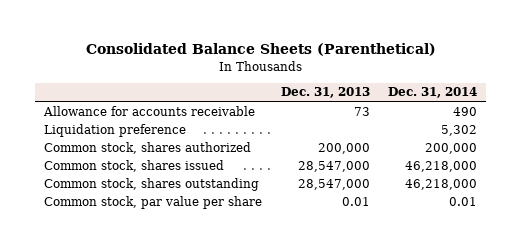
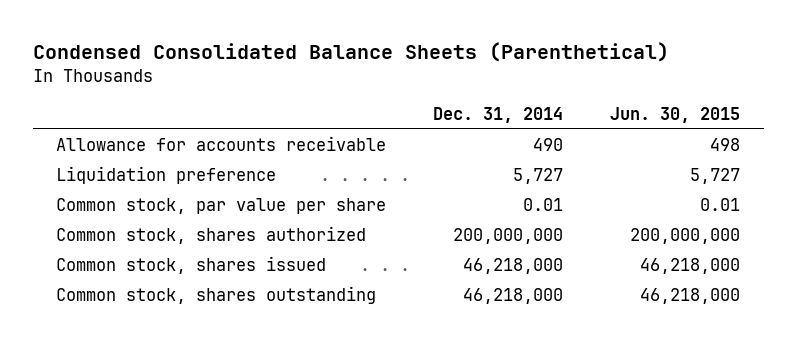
- Consolidated Balance Sheets (Parenthetical)
+ Condensed Consolidated Balance Sheets (Parenthetical)
- | Dec. 31, 2013 | Dec. 31, 2014
+ | Dec. 31, 2014 | Jun. 30, 2015
- Liquidation preference | | 5,302
- Common stock, shares authorized | 200,000 | 200,000
+ Liquidation preference | 5,727 | 5,727
moved up: Common stock, par value per share | 0.01 | 0.01
+ Common stock, shares authorized | 200,000,000 | 200,000,000

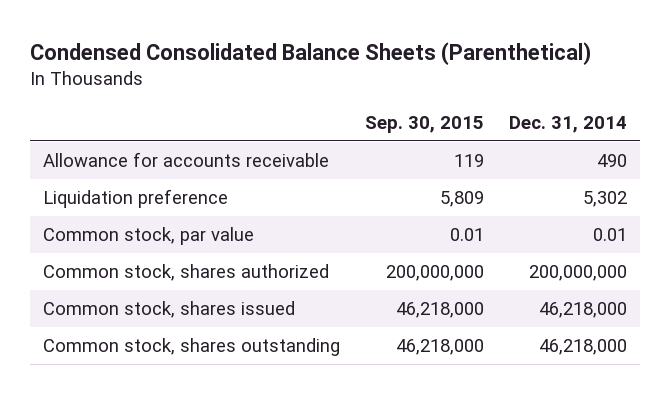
- | Dec. 31, 2014 | Jun. 30, 2015
+ | Sep. 30, 2015 | Dec. 31, 2014
- Liquidation preference | 5,727 | 5,727
- Common stock, par value per share | 0.01 | 0.01
+ Liquidation preference | 5,809 | 5,302
+ Common stock, par value | 0.01 | 0.01

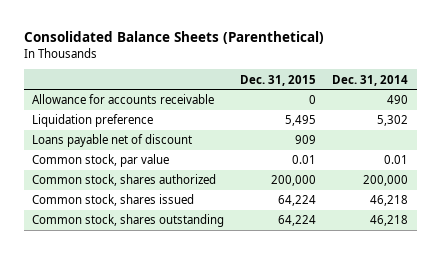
- Condensed Consolidated Balance Sheets (Parenthetical)
+ Consolidated Balance Sheets (Parenthetical)
- | Sep. 30, 2015 | Dec. 31, 2014
+ | Dec. 31, 2015 | Dec. 31, 2014
+ Loans payable net of discount | 909 |
- Common stock, shares authorized | 200,000,000 | 200,000,000
- Common stock, shares issued | 46,218,000 | 46,218,000
- Common stock, shares outstanding | 46,218,000 | 46,218,000
+ Common stock, shares authorized | 200,000 | 200,000
+ Common stock, shares issued | 64,224 | 46,218
+ Common stock, shares outstanding | 64,224 | 46,218

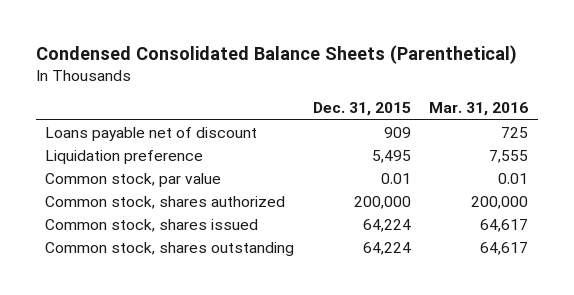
- Consolidated Balance Sheets (Parenthetical)
+ Condensed Consolidated Balance Sheets (Parenthetical)
- | Dec. 31, 2015 | Dec. 31, 2014
+ | Dec. 31, 2015 | Mar. 31, 2016
- Allowance for accounts receivable | 0 | 490
moved down: Liquidation preference | 5,495 | 7,555

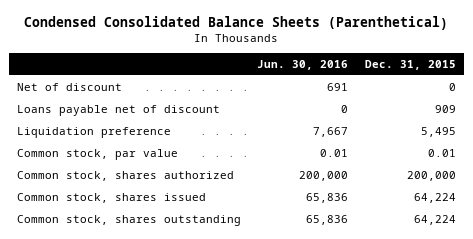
- | Dec. 31, 2015 | Mar. 31, 2016
+ | Jun. 30, 2016 | Dec. 31, 2015
+ Net of discount | 691 | 0

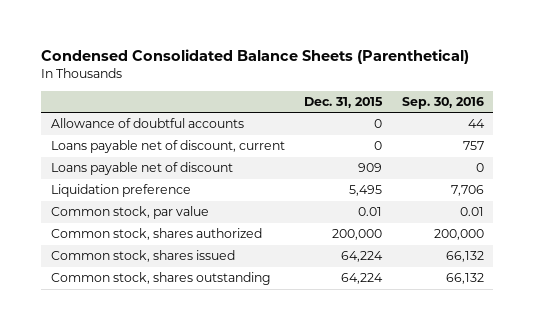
- | Jun. 30, 2016 | Dec. 31, 2015
+ | Dec. 31, 2015 | Sep. 30, 2016
- Net of discount | 691 | 0
+ Allowance of doubtful accounts | 0 | 44
+ Loans payable net of discount, current | 0 | 757

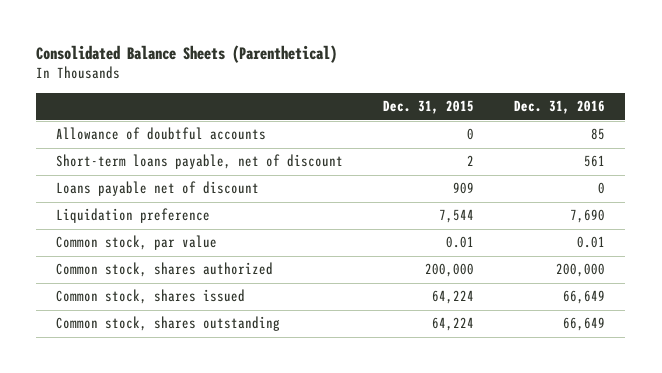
- Condensed Consolidated Balance Sheets (Parenthetical)
+ Consolidated Balance Sheets (Parenthetical)
- | Dec. 31, 2015 | Sep. 30, 2016
+ | Dec. 31, 2015 | Dec. 31, 2016
- Loans payable net of discount, current | 0 | 757
+ Short-term loans payable, net of discount | 2 | 561
- Liquidation preference | 5,495 | 7,706
+ Liquidation preference | 7,544 | 7,690

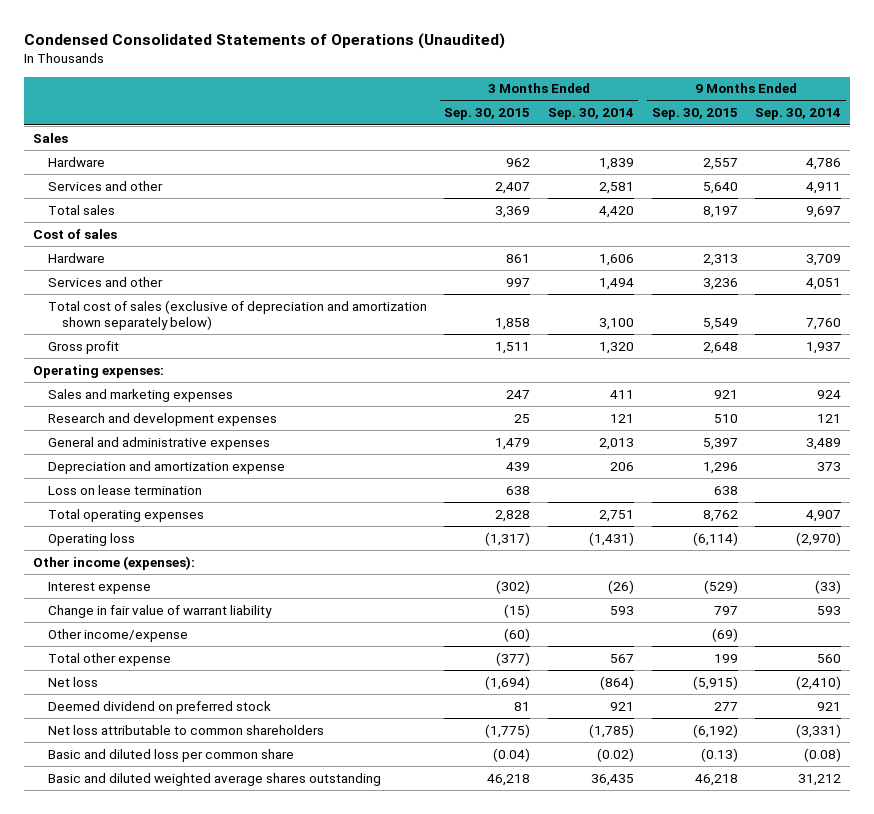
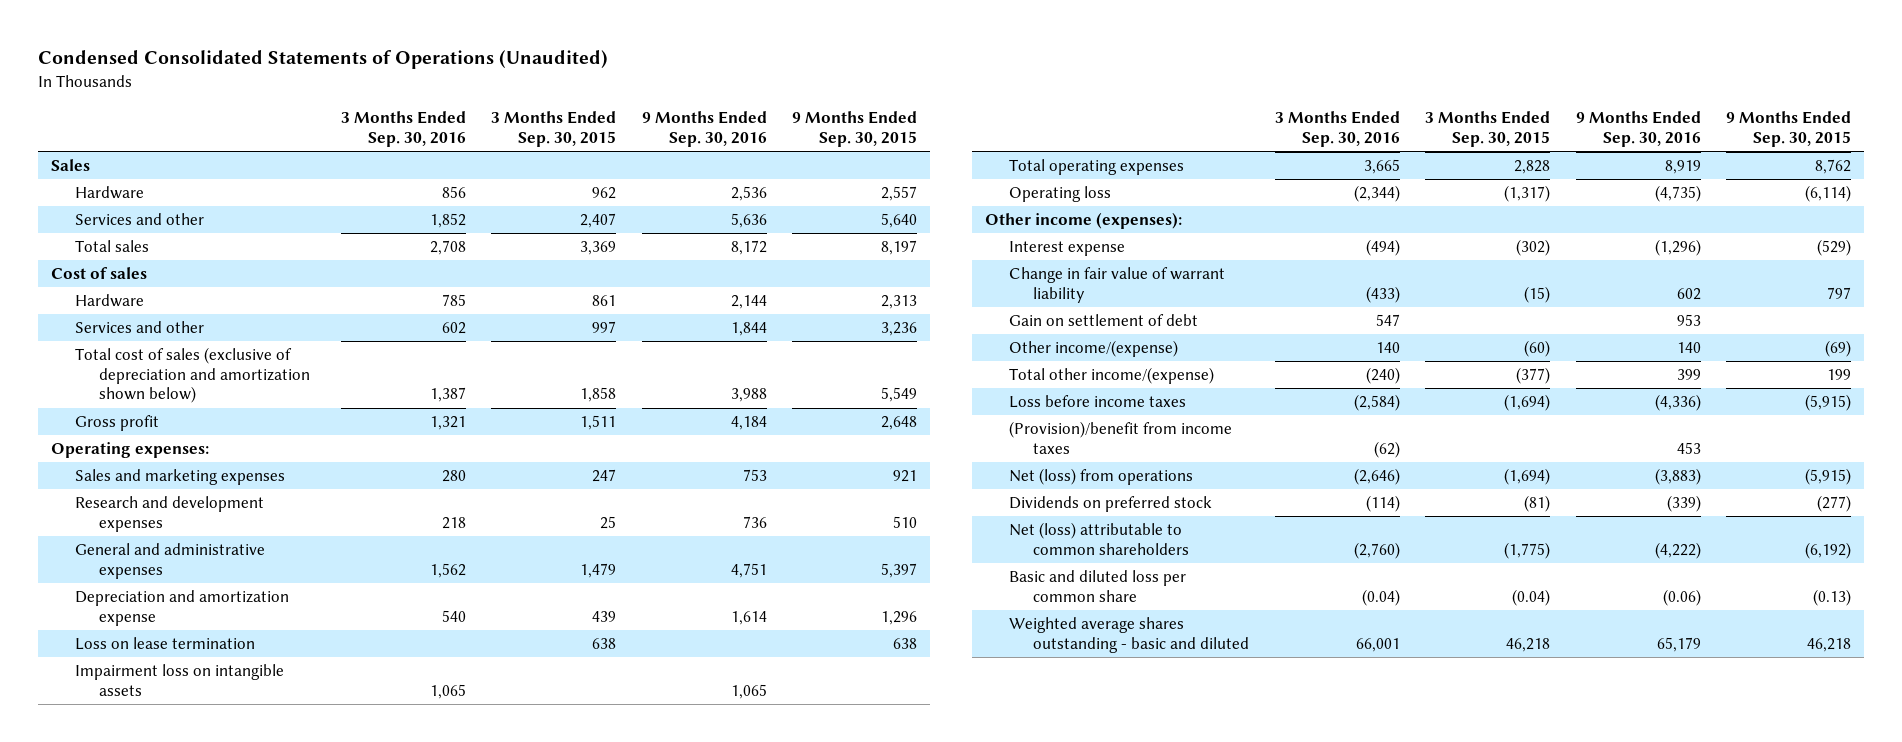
- | 3 Months Ended Sep. 30, 2015 | 3 Months Ended Sep. 30, 2014 | 9 Months Ended Sep. 30, 2015 | 9 Months Ended Sep. 30, 2014
+ | 3 Months Ended Sep. 30, 2016 | 3 Months Ended Sep. 30, 2015 | 9 Months Ended Sep. 30, 2016 | 9 Months Ended Sep. 30, 2015
- Total cost of sales (exclusive of depreciation and amortization shown separately below) | 1,858 | 3,100 | 5,549 | 7,760
+ Total cost of sales (exclusive of depreciation and amortization shown below) | 1,387 | 1,858 | 3,988 | 5,549
+ Impairment loss on intangible assets | 1,065 | | 1,065 |
- Other income/expense | (60) | | (69) |
- Total other expense | (377) | 567 | 199 | 560
- Net loss | (1,694) | (864) | (5,915) | (2,410)
- Deemed dividend on preferred stock | 81 | 921 | 277 | 921
- Net loss attributable to common shareholders | (1,775) | (1,785) | (6,192) | (3,331)
+ Gain on settlement of debt | 547 | | 953 |
+ Other income/(expense) | 140 | (60) | 140 | (69)
+ Total other income/(expense) | (240) | (377) | 399 | 199
+ Loss before income taxes | (2,584) | (1,694) | (4,336) | (5,915)
+ (Provision)/benefit from income taxes | (62) | | 453 |
+ Net (loss) from operations | (2,646) | (1,694) | (3,883) | (5,915)
+ Dividends on preferred stock | (114) | (81) | (339) | (277)
+ Net (loss) attributable to common shareholders | (2,760) | (1,775) | (4,222) | (6,192)
- Basic and diluted weighted average shares outstanding | 46,218 | 36,435 | 46,218 | 31,212
+ Weighted average shares outstanding - basic and diluted | 66,001 | 46,218 | 65,179 | 46,218

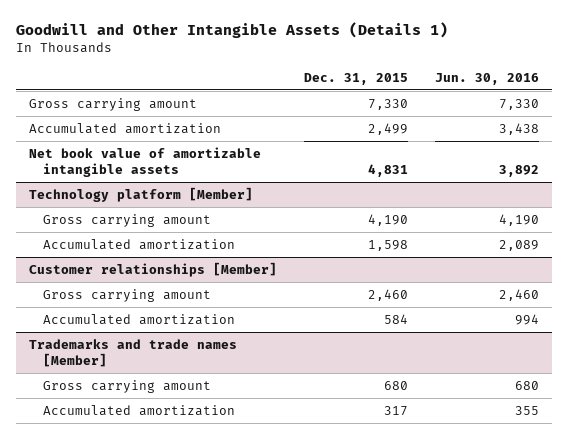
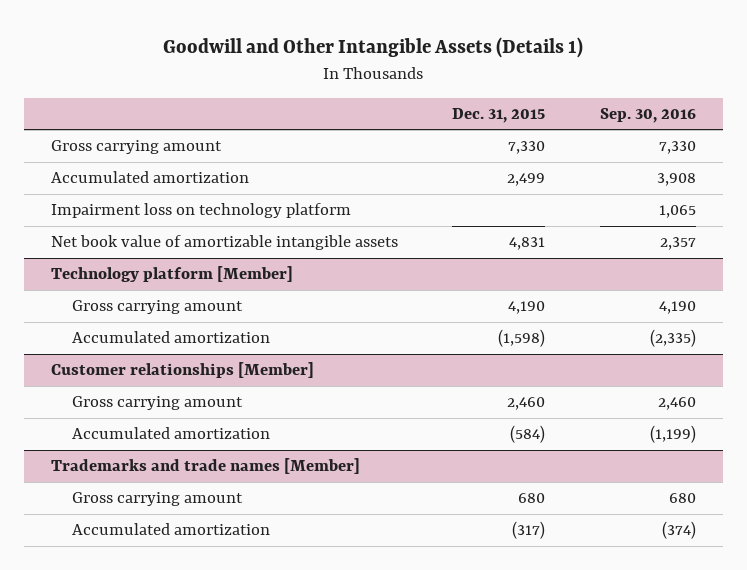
- | Dec. 31, 2015 | Jun. 30, 2016
+ | Dec. 31, 2015 | Sep. 30, 2016
+ Impairment loss on technology platform | | 1,065
@ Technology platform [Member]
- Accumulated amortization | 1,598 | 2,089
+ Accumulated amortization | (1,598) | (2,335)
@ Customer relationships [Member]
- Accumulated amortization | 584 | 994
+ Accumulated amortization | (584) | (1,199)
@ Trademarks and trade names [Member]
- Accumulated amortization | 317 | 355
+ Accumulated amortization | (317) | (374)

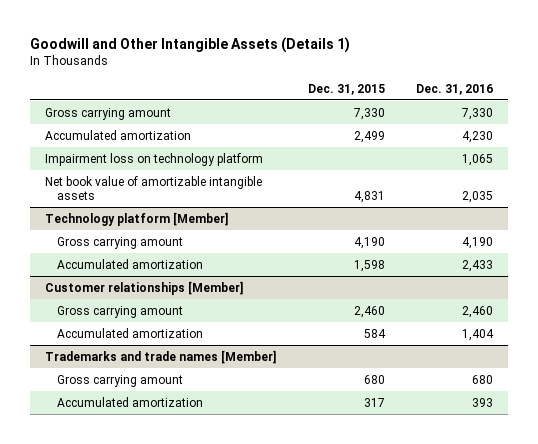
- | Dec. 31, 2015 | Sep. 30, 2016
+ | Dec. 31, 2015 | Dec. 31, 2016
@ Technology platform [Member]
- Accumulated amortization | (1,598) | (2,335)
+ Accumulated amortization | 1,598 | 2,433
@ Customer relationships [Member]
- Accumulated amortization | (584) | (1,199)
+ Accumulated amortization | 584 | 1,404
@ Trademarks and trade names [Member]
- Accumulated amortization | (317) | (374)
+ Accumulated amortization | 317 | 393

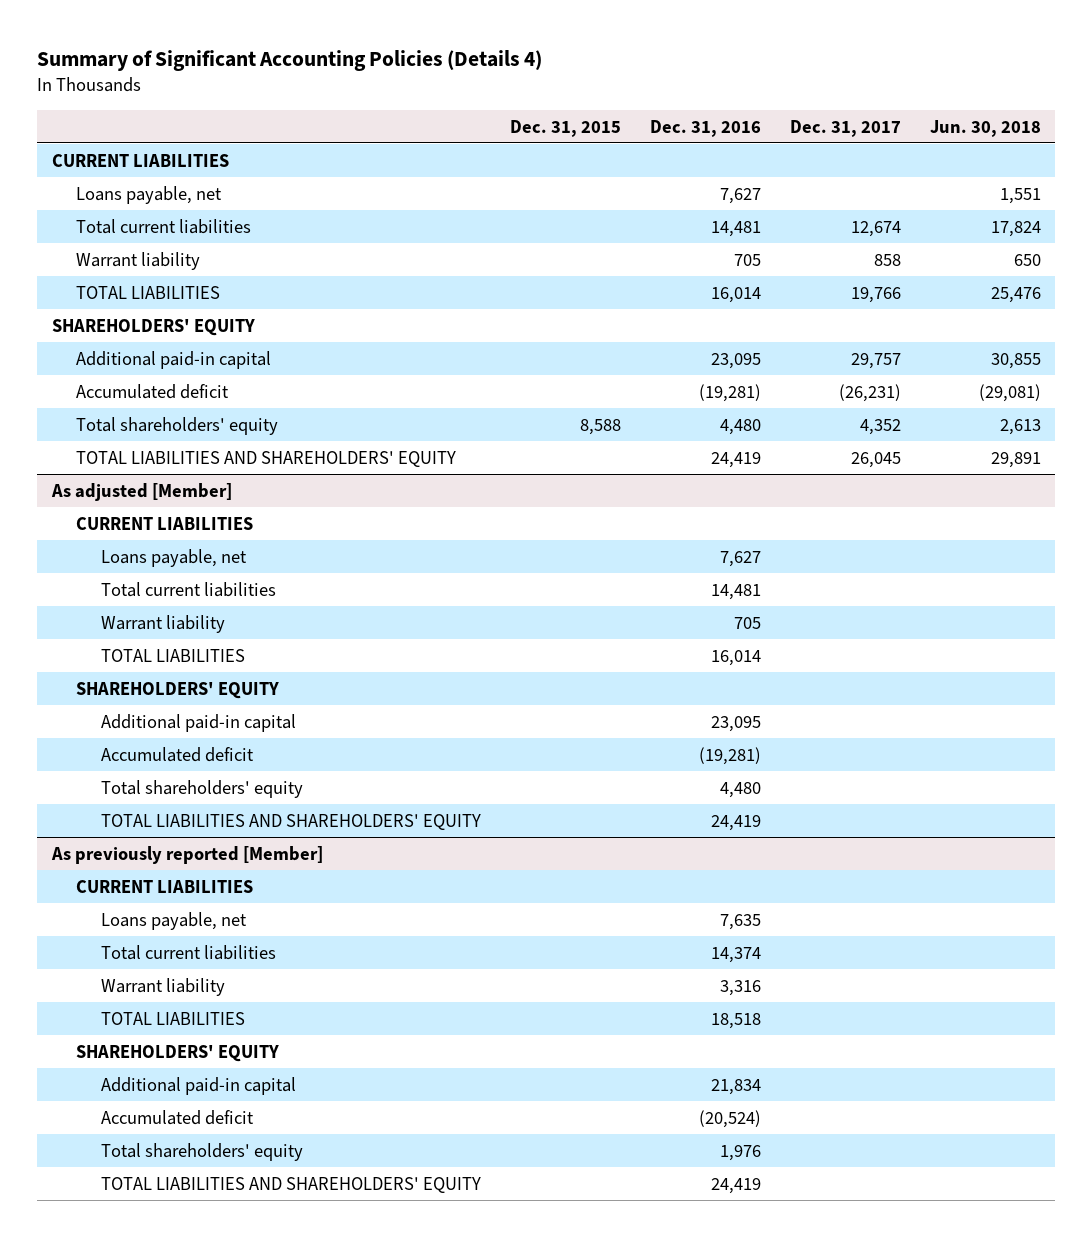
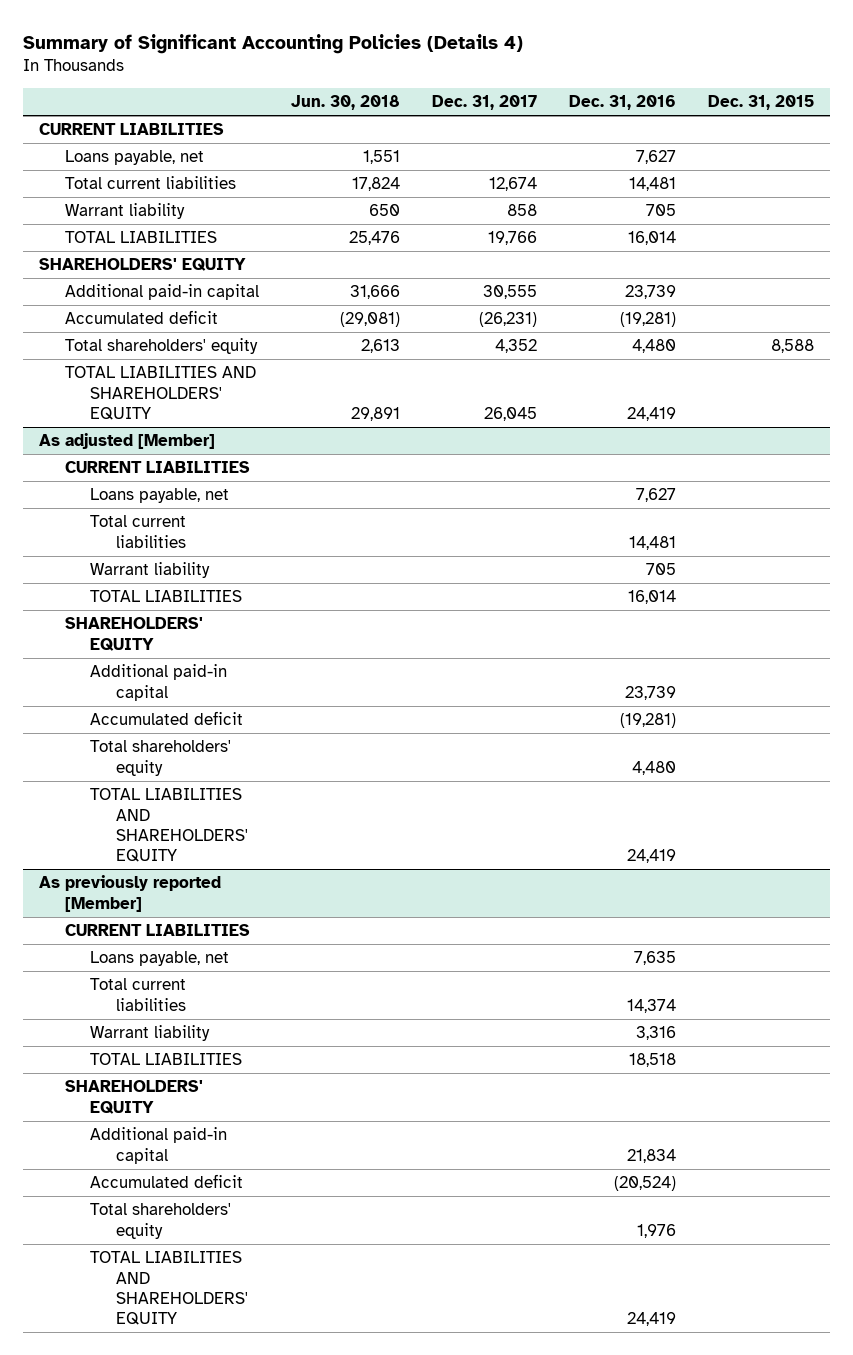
- | Dec. 31, 2015 | Dec. 31, 2016 | Dec. 31, 2017 | Jun. 30, 2018
+ | Jun. 30, 2018 | Dec. 31, 2017 | Dec. 31, 2016 | Dec. 31, 2015
- Additional paid-in capital | | 23,095 | 29,757 | 30,855
+ Additional paid-in capital | 31,666 | 30,555 | 23,739 |
@ As adjusted [Member]
- Additional paid-in capital | | 23,095 | |
+ Additional paid-in capital | | | 23,739 |

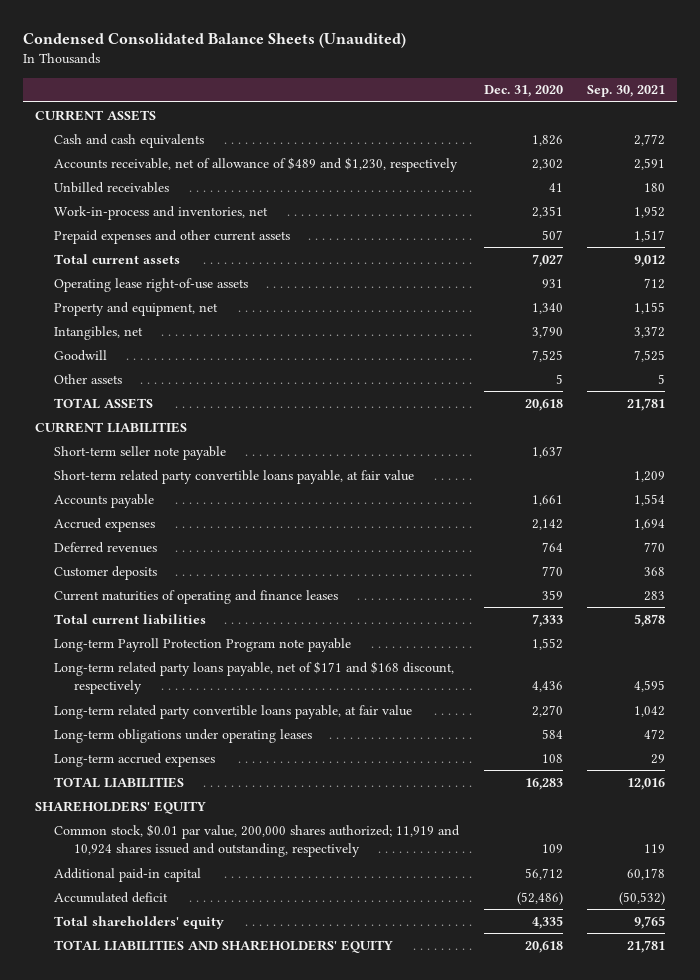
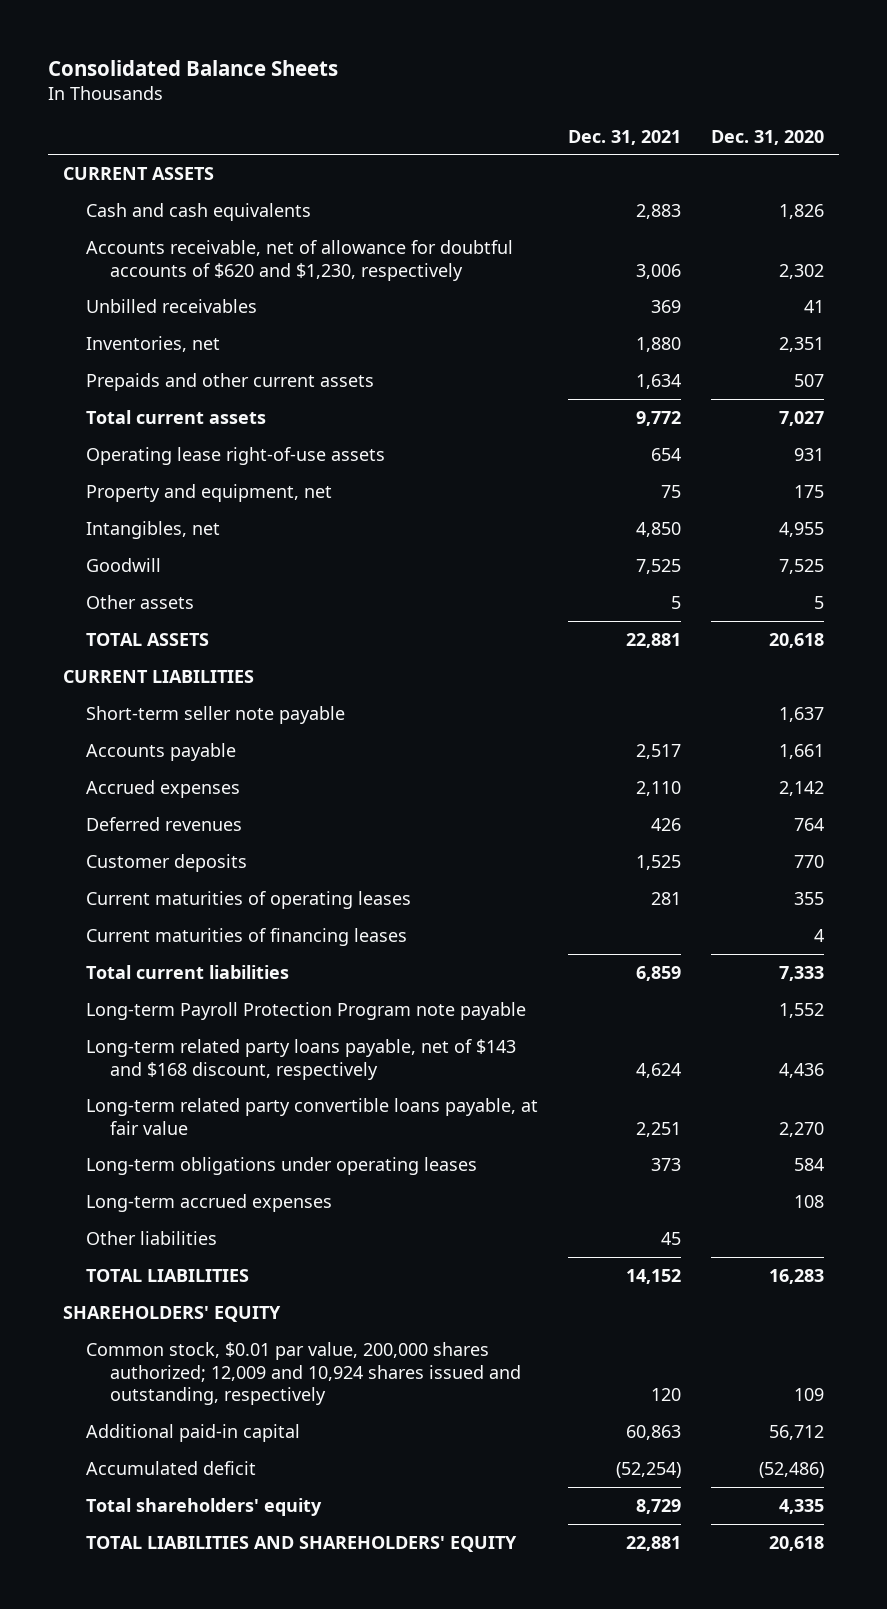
- Condensed Consolidated Balance Sheets (Unaudited)
+ Consolidated Balance Sheets
- | Dec. 31, 2020 | Sep. 30, 2021
+ | Dec. 31, 2021 | Dec. 31, 2020
- Accounts receivable, net of allowance of $489 and $1,230, respectively | 2,302 | 2,591
+ Accounts receivable, net of allowance for doubtful accounts of $620 and $1,230, respectively | 3,006 | 2,302
- Work-in-process and inventories, net | 2,351 | 1,952
- Prepaid expenses and other current assets | 507 | 1,517
+ Inventories, net | 1,880 | 2,351
+ Prepaids and other current assets | 1,634 | 507
- Property and equipment, net | 1,340 | 1,155
- Intangibles, net | 3,790 | 3,372
+ Property and equipment, net | 75 | 175
+ Intangibles, net | 4,850 | 4,955
- Short-term related party convertible loans payable, at fair value | | 1,209
- Current maturities of operating and finance leases | 359 | 283
+ Current maturities of operating leases | 281 | 355
+ Current maturities of financing leases | | 4
- Long-term related party loans payable, net of $171 and $168 discount, respectively | 4,436 | 4,595
+ Long-term related party loans payable, net of $143 and $168 discount, respectively | 4,624 | 4,436
+ Other liabilities | 45 |
- Common stock, $0.01 par value, 200,000 shares authorized; 11,919 and 10,924 shares issued and outstanding, respectively | 109 | 119
+ Common stock, $0.01 par value, 200,000 shares authorized; 12,009 and 10,924 shares issued and outstanding, respectively | 120 | 109

